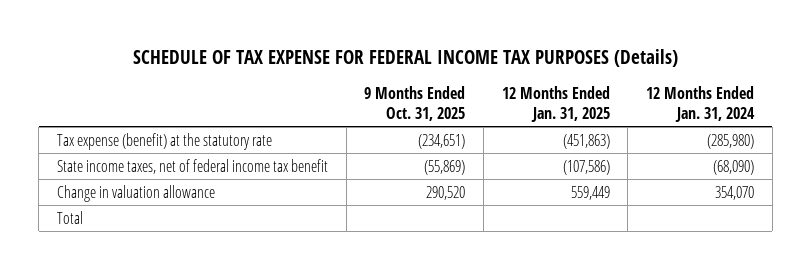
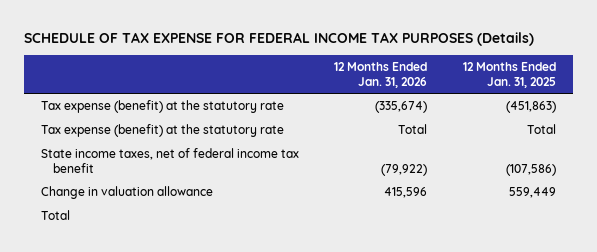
- | 9 Months Ended Oct. 31, 2025 | 12 Months Ended Jan. 31, 2025 | 12 Months Ended Jan. 31, 2024
+ | 12 Months Ended Jan. 31, 2026 | 12 Months Ended Jan. 31, 2025
+ Tax expense (benefit) at the statutory rate | Total | Total

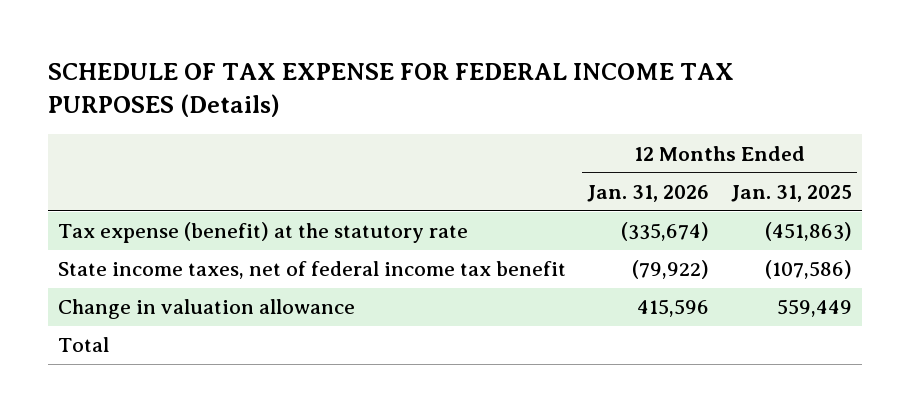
- Tax expense (benefit) at the statutory rate | Total | Total

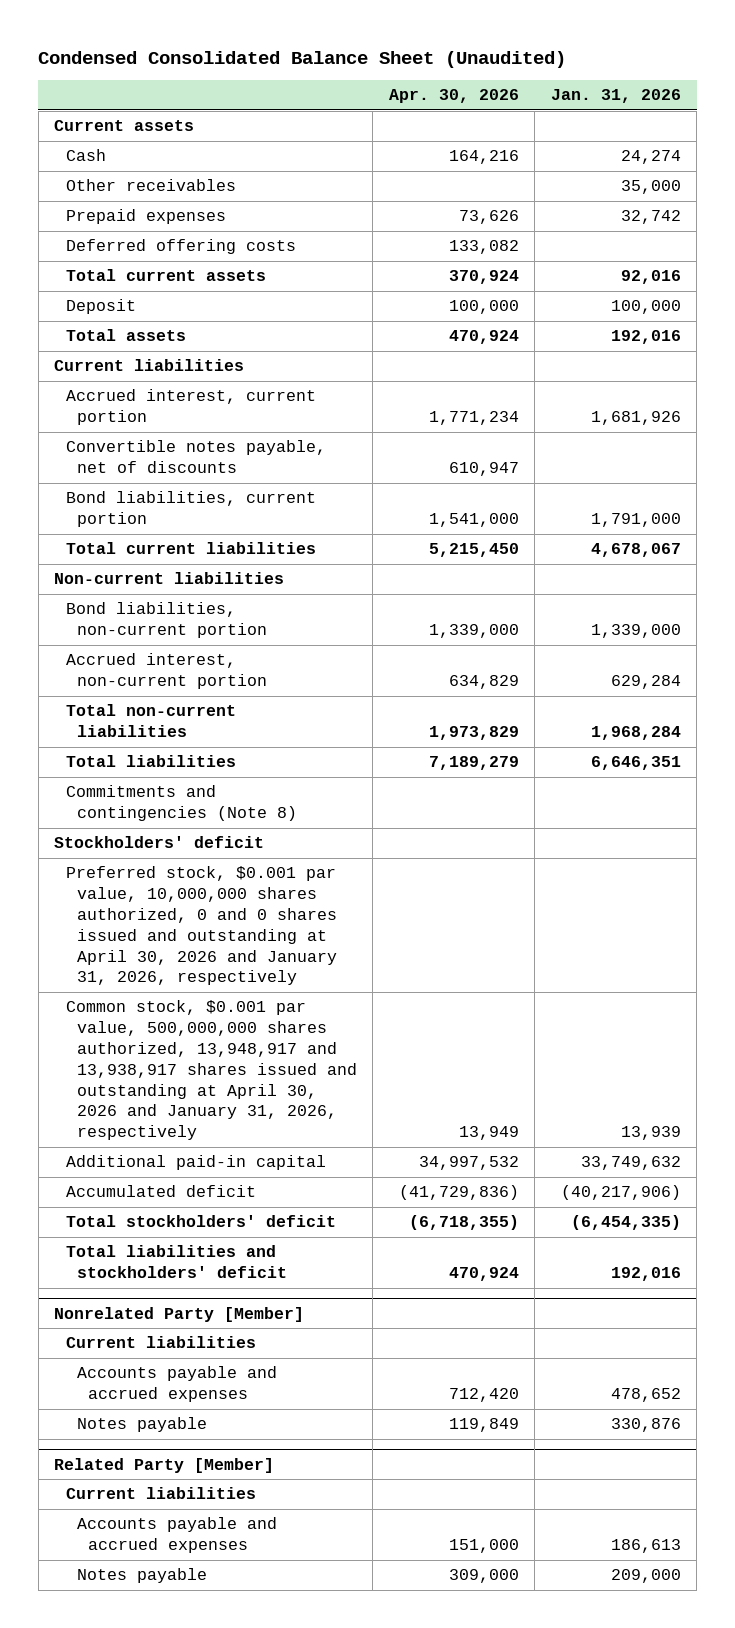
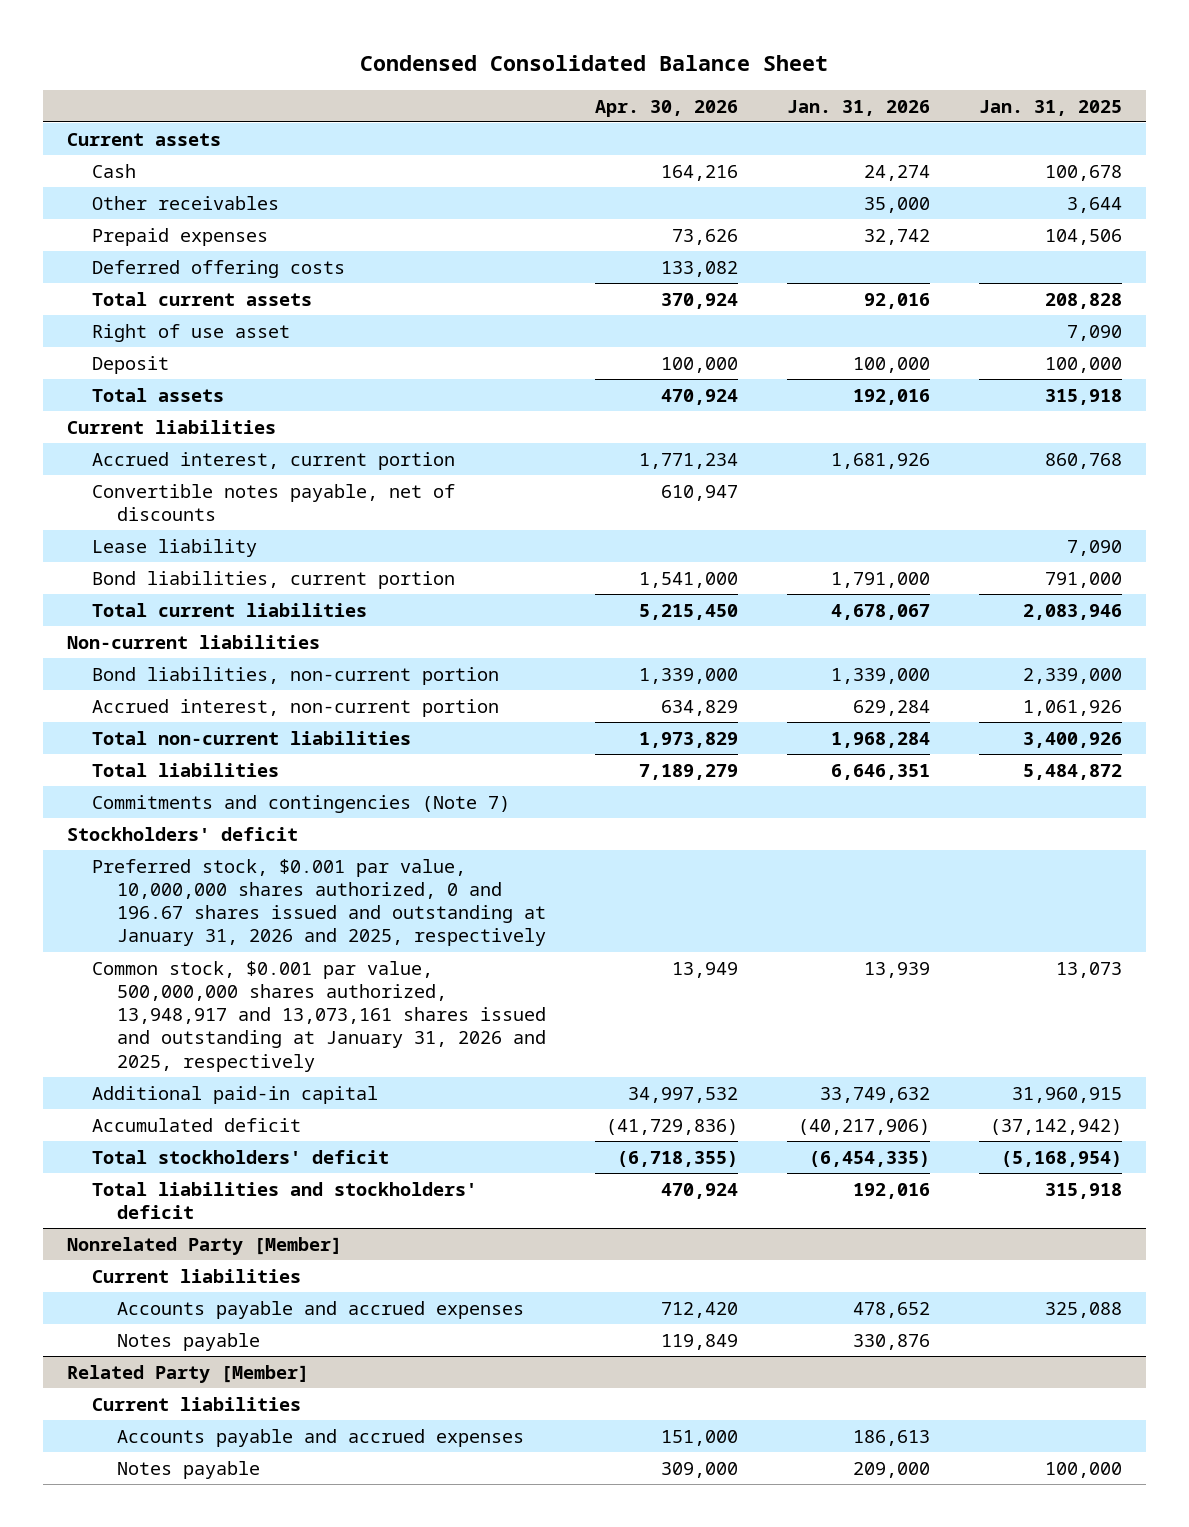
- Condensed Consolidated Balance Sheet (Unaudited)
+ Condensed Consolidated Balance Sheet
- | Apr. 30, 2026 | Jan. 31, 2026
+ | Apr. 30, 2026 | Jan. 31, 2026 | Jan. 31, 2025
+ Right of use asset | | | 7,090
+ Lease liability | | | 7,090
- Commitments and contingencies (Note 8)
+ Commitments and contingencies (Note 7)
- Preferred stock, $0.001 par value, 10,000,000 shares authorized, 0 and 0 shares issued and outstanding at April 30, 2026 and January 31, 2026, respectively
- Common stock, $0.001 par value, 500,000,000 shares authorized, 13,948,917 and 13,938,917 shares issued and outstanding at April 30, 2026 and January 31, 2026, respectively | 13,949 | 13,939
+ Preferred stock, $0.001 par value, 10,000,000 shares authorized, 0 and 196.67 shares issued and outstanding at January 31, 2026 and 2025, respectively
+ Common stock, $0.001 par value, 500,000,000 shares authorized, 13,948,917 and 13,073,161 shares issued and outstanding at January 31, 2026 and 2025, respectively | 13,949 | 13,939 | 13,073

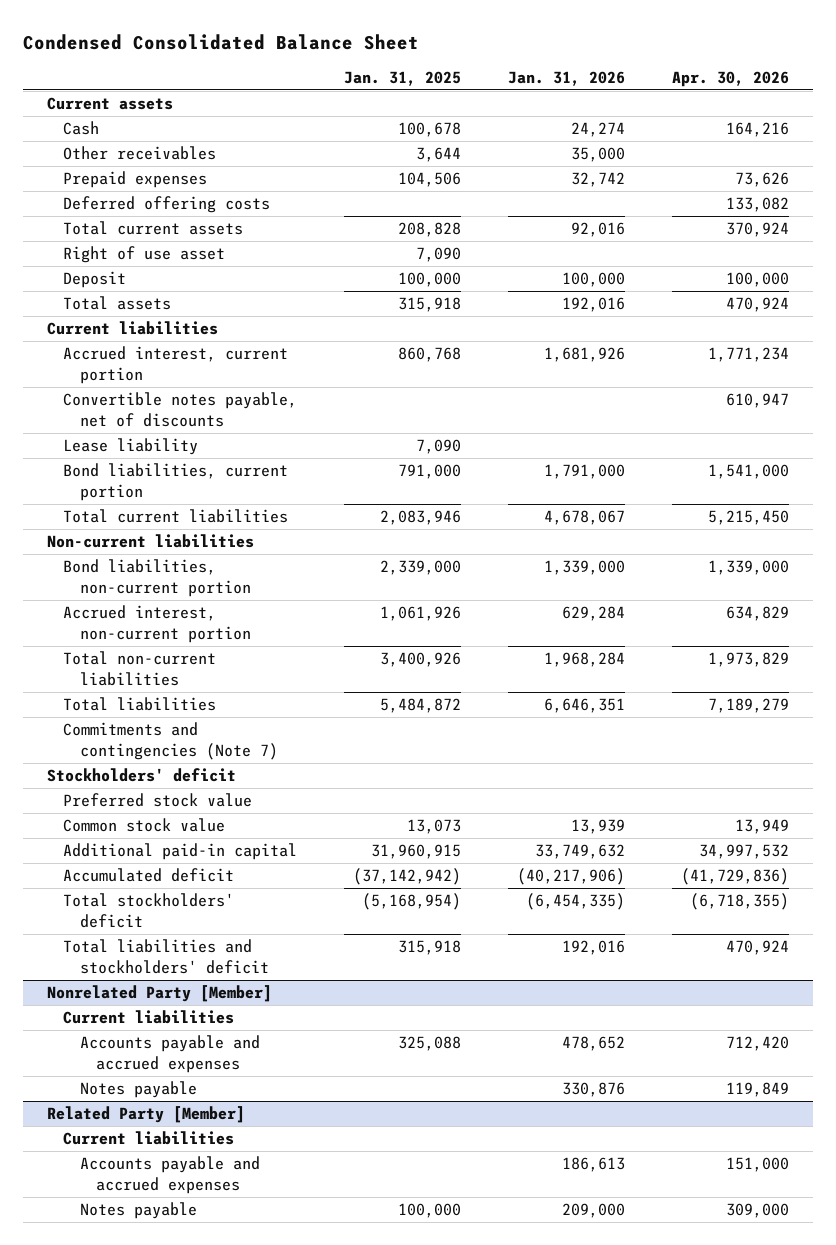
- | Apr. 30, 2026 | Jan. 31, 2026 | Jan. 31, 2025
+ | Jan. 31, 2025 | Jan. 31, 2026 | Apr. 30, 2026
- Preferred stock, $0.001 par value, 10,000,000 shares authorized, 0 and 196.67 shares issued and outstanding at January 31, 2026 and 2025, respectively
- Common stock, $0.001 par value, 500,000,000 shares authorized, 13,948,917 and 13,073,161 shares issued and outstanding at January 31, 2026 and 2025, respectively | 13,949 | 13,939 | 13,073
+ Preferred stock value
+ Common stock value | 13,073 | 13,939 | 13,949

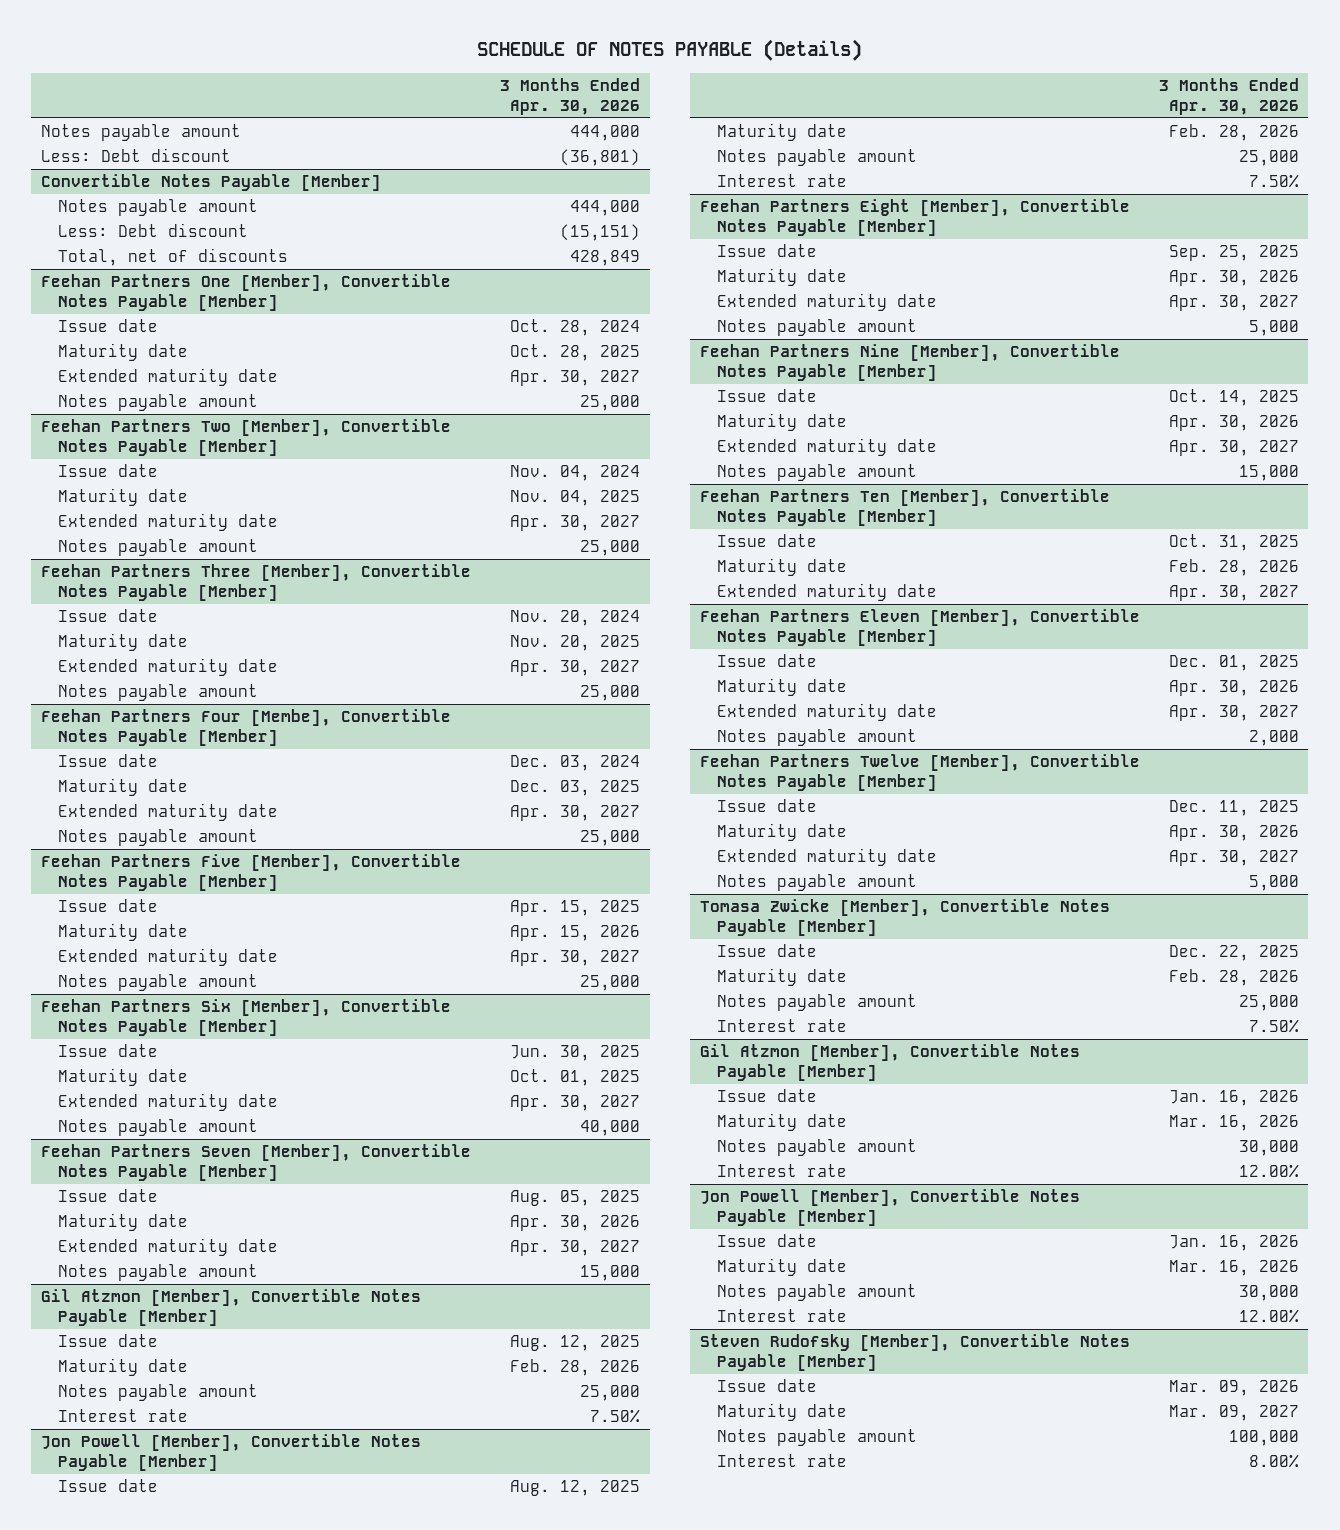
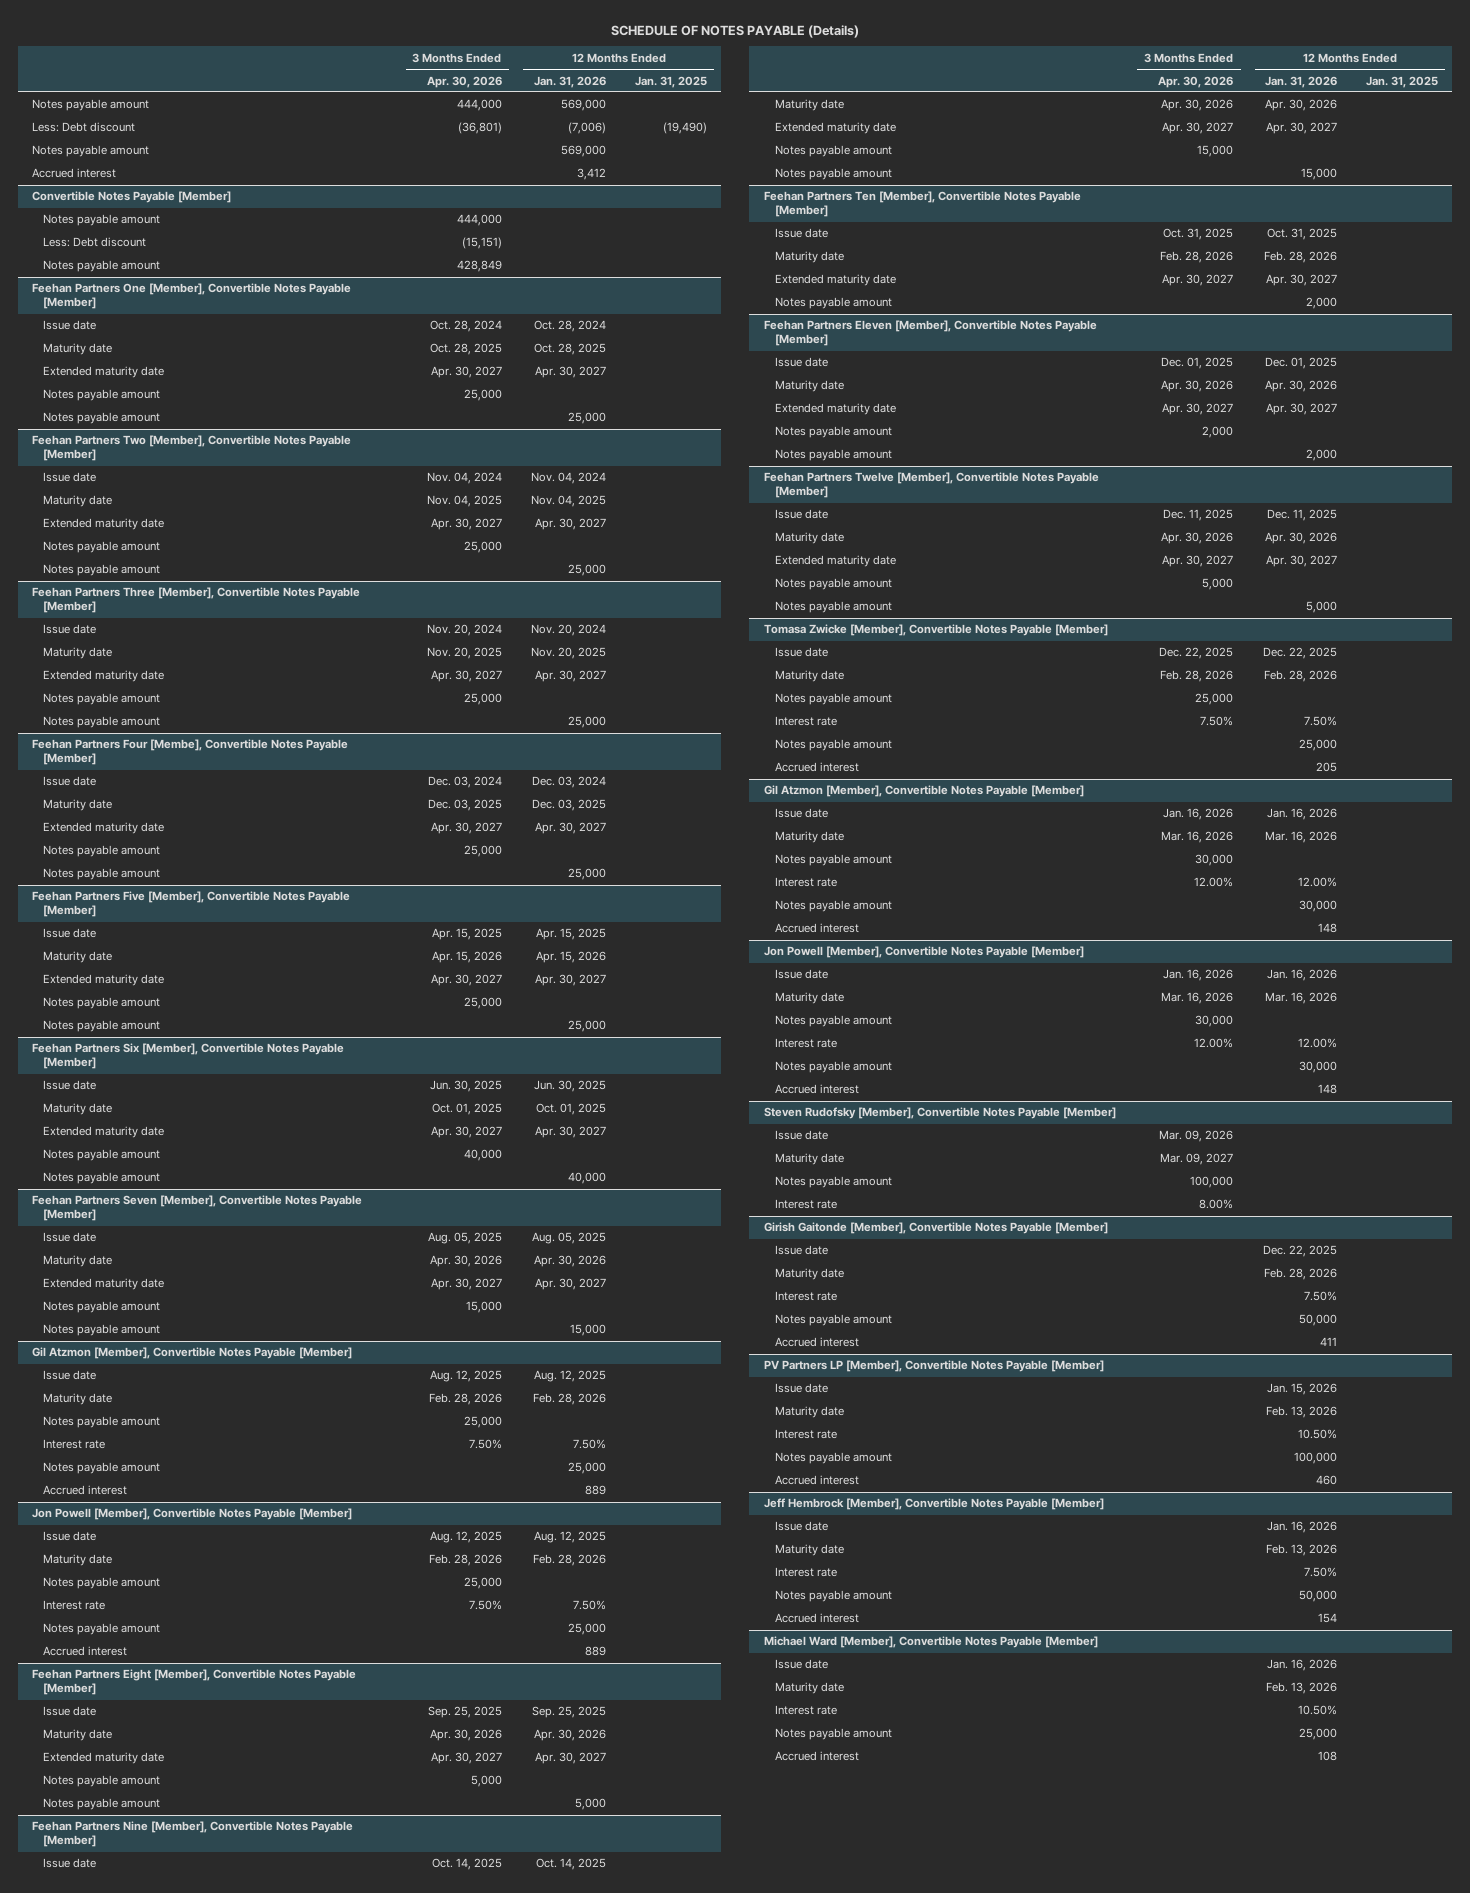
- | 3 Months Ended Apr. 30, 2026
+ | 3 Months Ended Apr. 30, 2026 | 12 Months Ended Jan. 31, 2026 | 12 Months Ended Jan. 31, 2025
+ Notes payable amount | | 569,000 |
+ Accrued interest | | 3,412 |
@ Convertible Notes Payable [Member]
- Total, net of discounts | 428,849
+ Notes payable amount | 428,849 | |
@ Feehan Partners One [Member], Convertible Notes Payable [Member]
+ Notes payable amount | | 25,000 |
@ Feehan Partners Two [Member], Convertible Notes Payable [Member]
+ Notes payable amount | | 25,000 |
@ Feehan Partners Three [Member], Convertible Notes Payable [Member]
+ Notes payable amount | | 25,000 |
@ Feehan Partners Four [Membe], Convertible Notes Payable [Member]
+ Notes payable amount | | 25,000 |
@ Feehan Partners Five [Member], Convertible Notes Payable [Member]
+ Notes payable amount | | 25,000 |
@ Feehan Partners Six [Member], Convertible Notes Payable [Member]
+ Notes payable amount | | 40,000 |
@ Feehan Partners Seven [Member], Convertible Notes Payable [Member]
+ Notes payable amount | | 15,000 |
@ Gil Atzmon [Member], Convertible Notes Payable [Member]
+ Notes payable amount | | 25,000 |
+ Accrued interest | | 889 |
@ Jon Powell [Member], Convertible Notes Payable [Member]
+ Notes payable amount | | 25,000 |
+ Accrued interest | | 889 |
@ Feehan Partners Eight [Member], Convertible Notes Payable [Member]
+ Notes payable amount | | 5,000 |
@ Feehan Partners Nine [Member], Convertible Notes Payable [Member]
+ Notes payable amount | | 15,000 |
@ Feehan Partners Ten [Member], Convertible Notes Payable [Member]
+ Notes payable amount | | 2,000 |
@ Feehan Partners Eleven [Member], Convertible Notes Payable [Member]
+ Notes payable amount | | 2,000 |
@ Feehan Partners Twelve [Member], Convertible Notes Payable [Member]
+ Notes payable amount | | 5,000 |
@ Tomasa Zwicke [Member], Convertible Notes Payable [Member]
+ Notes payable amount | | 25,000 |
+ Accrued interest | | 205 |
@ Gil Atzmon [Member], Convertible Notes Payable [Member]
+ Notes payable amount | | 30,000 |
+ Accrued interest | | 148 |
@ Jon Powell [Member], Convertible Notes Payable [Member]
+ Notes payable amount | | 30,000 |
+ Accrued interest | | 148 |
+ Girish Gaitonde [Member], Convertible Notes Payable [Member]
+ Issue date | | Dec. 22, 2025 |
+ Maturity date | | Feb. 28, 2026 |
+ Interest rate | | 7.50% |
+ Notes payable amount | | 50,000 |
+ Accrued interest | | 411 |
+ PV Partners LP [Member], Convertible Notes Payable [Member]
+ Issue date | | Jan. 15, 2026 |
+ Maturity date | | Feb. 13, 2026 |
+ Interest rate | | 10.50% |
+ Notes payable amount | | 100,000 |
+ Accrued interest | | 460 |
+ Jeff Hembrock [Member], Convertible Notes Payable [Member]
+ Issue date | | Jan. 16, 2026 |
+ Maturity date | | Feb. 13, 2026 |
+ Interest rate | | 7.50% |
+ Notes payable amount | | 50,000 |
+ Accrued interest | | 154 |
+ Michael Ward [Member], Convertible Notes Payable [Member]
+ Issue date | | Jan. 16, 2026 |
+ Maturity date | | Feb. 13, 2026 |
+ Interest rate | | 10.50% |
+ Notes payable amount | | 25,000 |
+ Accrued interest | | 108 |

